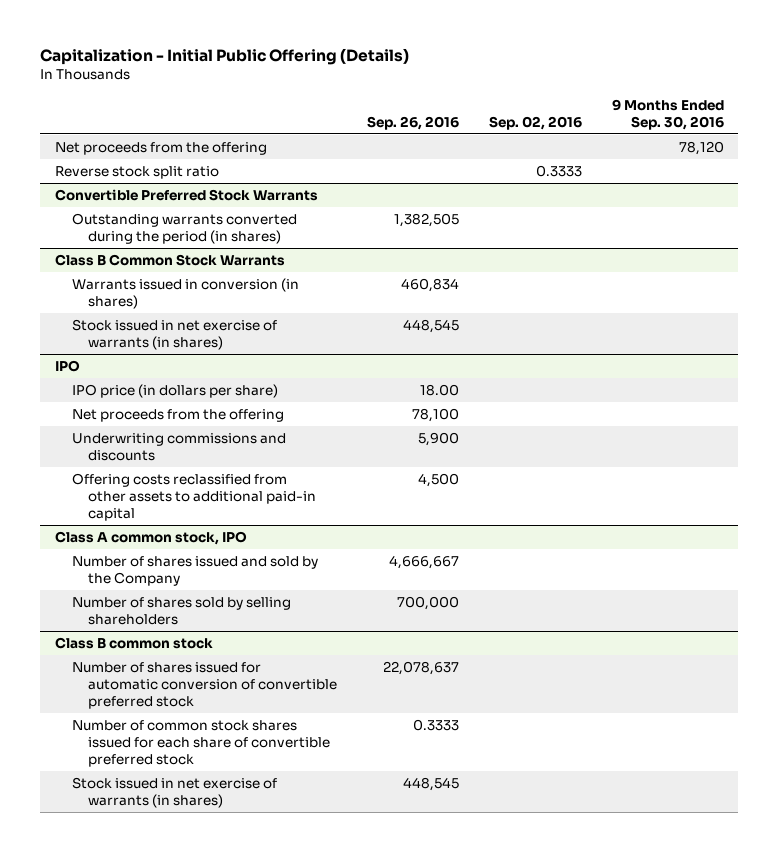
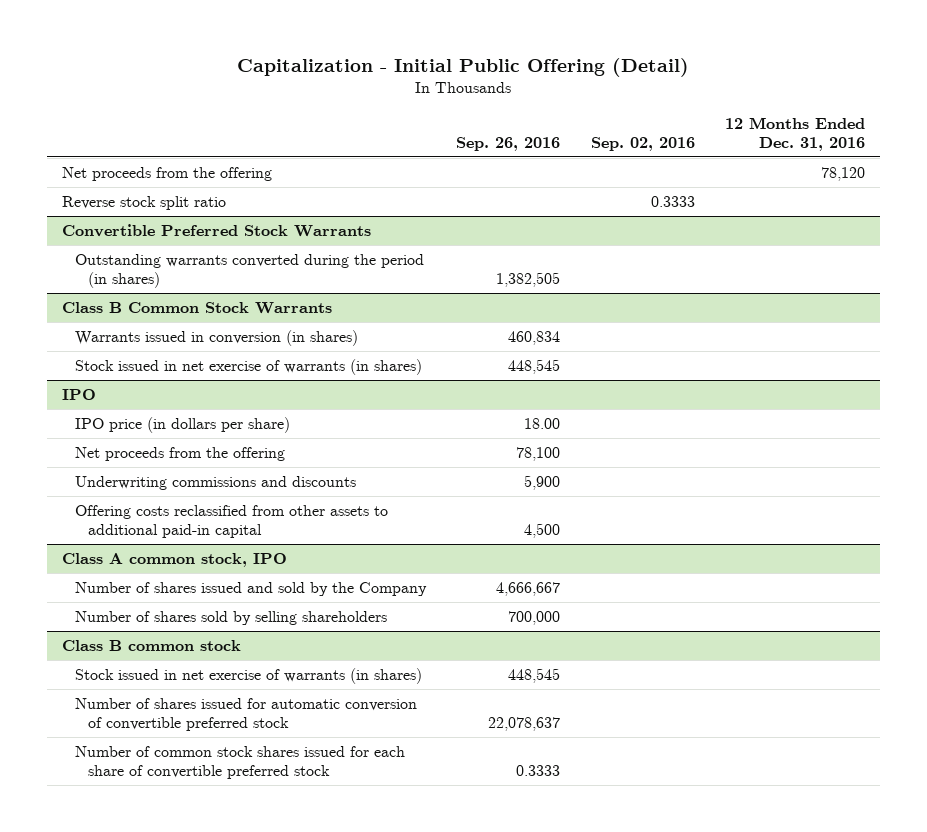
- Capitalization - Initial Public Offering (Details)
+ Capitalization - Initial Public Offering (Detail)
- | Sep. 26, 2016 | Sep. 02, 2016 | 9 Months Ended Sep. 30, 2016
+ | Sep. 26, 2016 | Sep. 02, 2016 | 12 Months Ended Dec. 31, 2016
@ Class B common stock
moved up: Stock issued in net exercise of warrants (in shares) | 448,545 | |

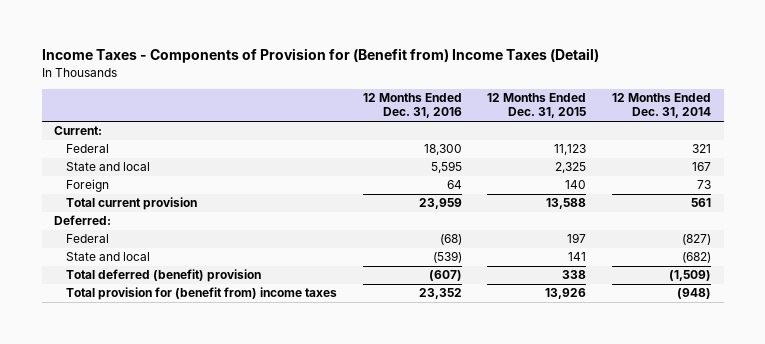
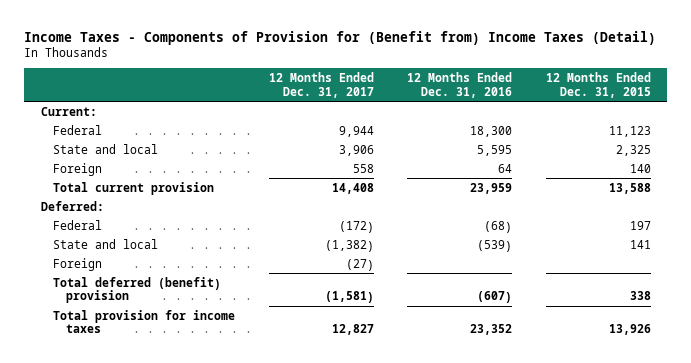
- | 12 Months Ended Dec. 31, 2016 | 12 Months Ended Dec. 31, 2015 | 12 Months Ended Dec. 31, 2014
+ | 12 Months Ended Dec. 31, 2017 | 12 Months Ended Dec. 31, 2016 | 12 Months Ended Dec. 31, 2015
+ Foreign | (27) | |
- Total provision for (benefit from) income taxes | 23,352 | 13,926 | (948)
+ Total provision for income taxes | 12,827 | 23,352 | 13,926

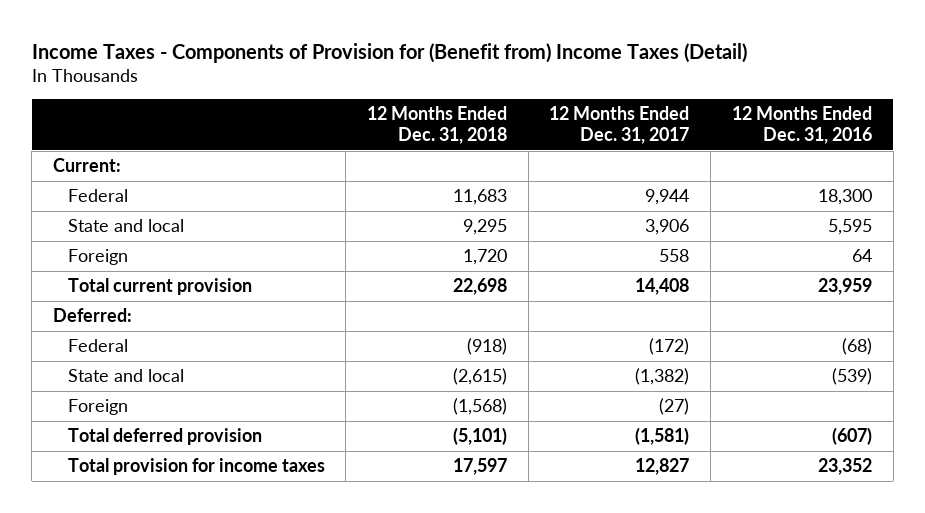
- | 12 Months Ended Dec. 31, 2017 | 12 Months Ended Dec. 31, 2016 | 12 Months Ended Dec. 31, 2015
+ | 12 Months Ended Dec. 31, 2018 | 12 Months Ended Dec. 31, 2017 | 12 Months Ended Dec. 31, 2016
- Total deferred (benefit) provision | (1,581) | (607) | 338
+ Total deferred provision | (5,101) | (1,581) | (607)

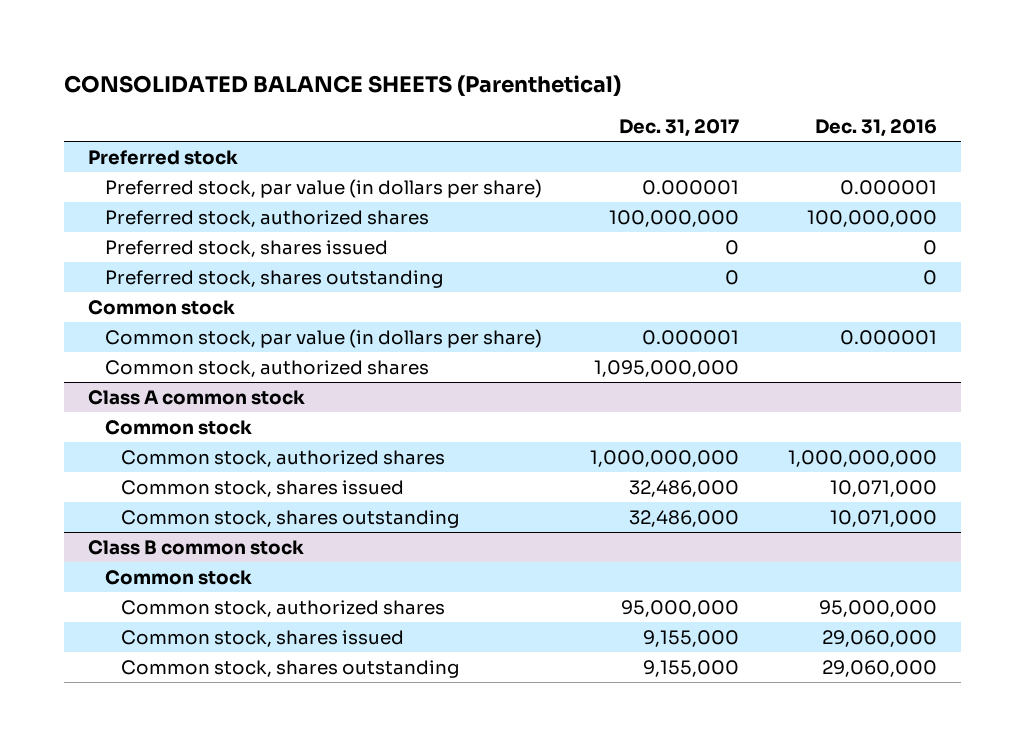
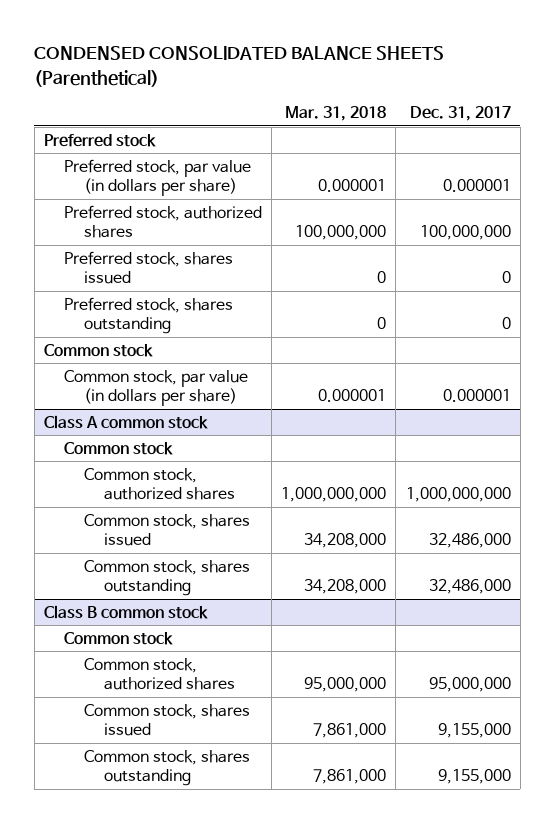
- CONSOLIDATED BALANCE SHEETS (Parenthetical)
+ CONDENSED CONSOLIDATED BALANCE SHEETS (Parenthetical)
- | Dec. 31, 2017 | Dec. 31, 2016
+ | Mar. 31, 2018 | Dec. 31, 2017
- Common stock, authorized shares | 1,095,000,000 |

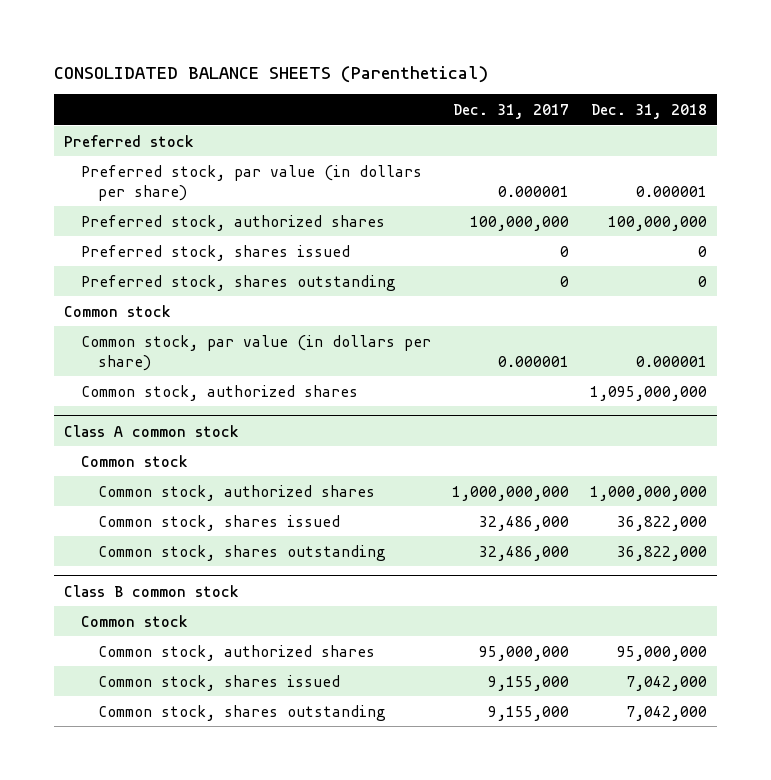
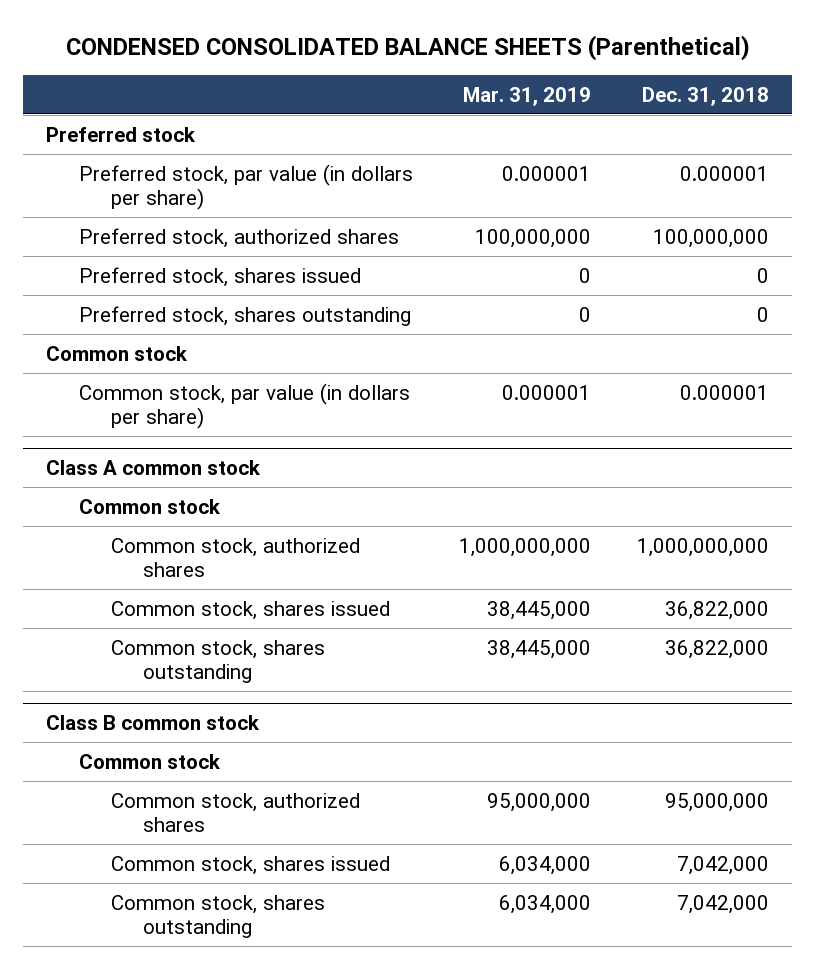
- CONSOLIDATED BALANCE SHEETS (Parenthetical)
+ CONDENSED CONSOLIDATED BALANCE SHEETS (Parenthetical)
- | Dec. 31, 2017 | Dec. 31, 2018
+ | Mar. 31, 2019 | Dec. 31, 2018
- Common stock, authorized shares | | 1,095,000,000

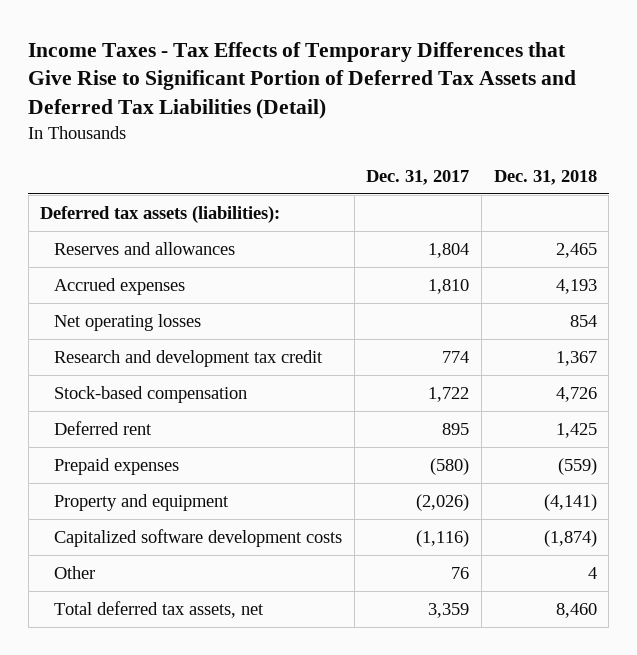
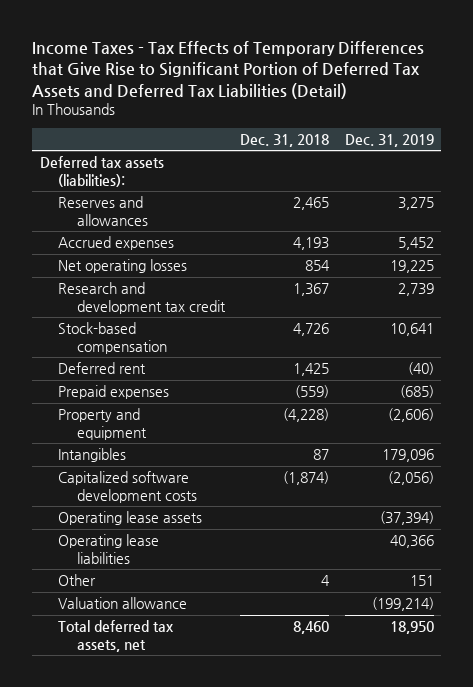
- | Dec. 31, 2017 | Dec. 31, 2018
+ | Dec. 31, 2018 | Dec. 31, 2019
- Property and equipment | (2,026) | (4,141)
+ Property and equipment | (4,228) | (2,606)
+ Intangibles | 87 | 179,096
+ Operating lease assets | | (37,394)
+ Operating lease liabilities | | 40,366
+ Valuation allowance | | (199,214)

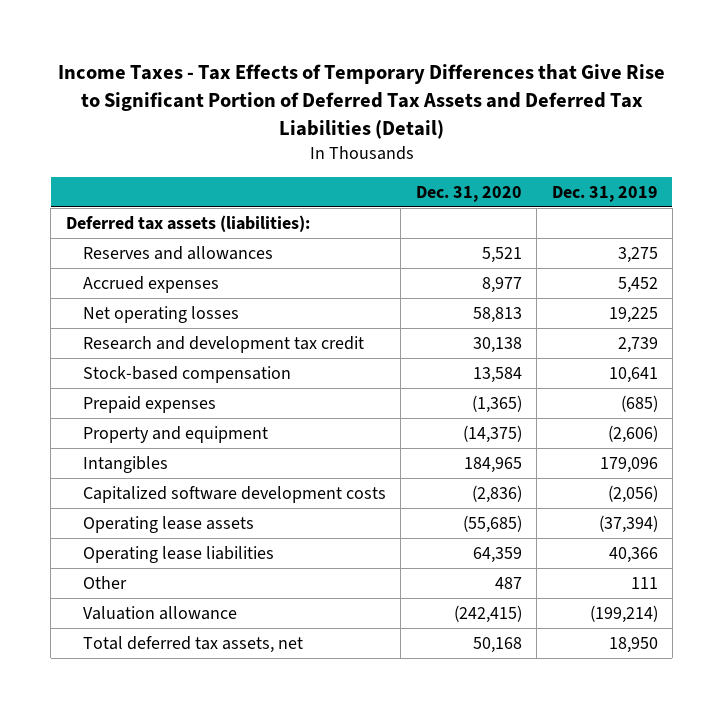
- | Dec. 31, 2018 | Dec. 31, 2019
+ | Dec. 31, 2020 | Dec. 31, 2019
- Deferred rent | 1,425 | (40)
- Other | 4 | 151
+ Other | 487 | 111

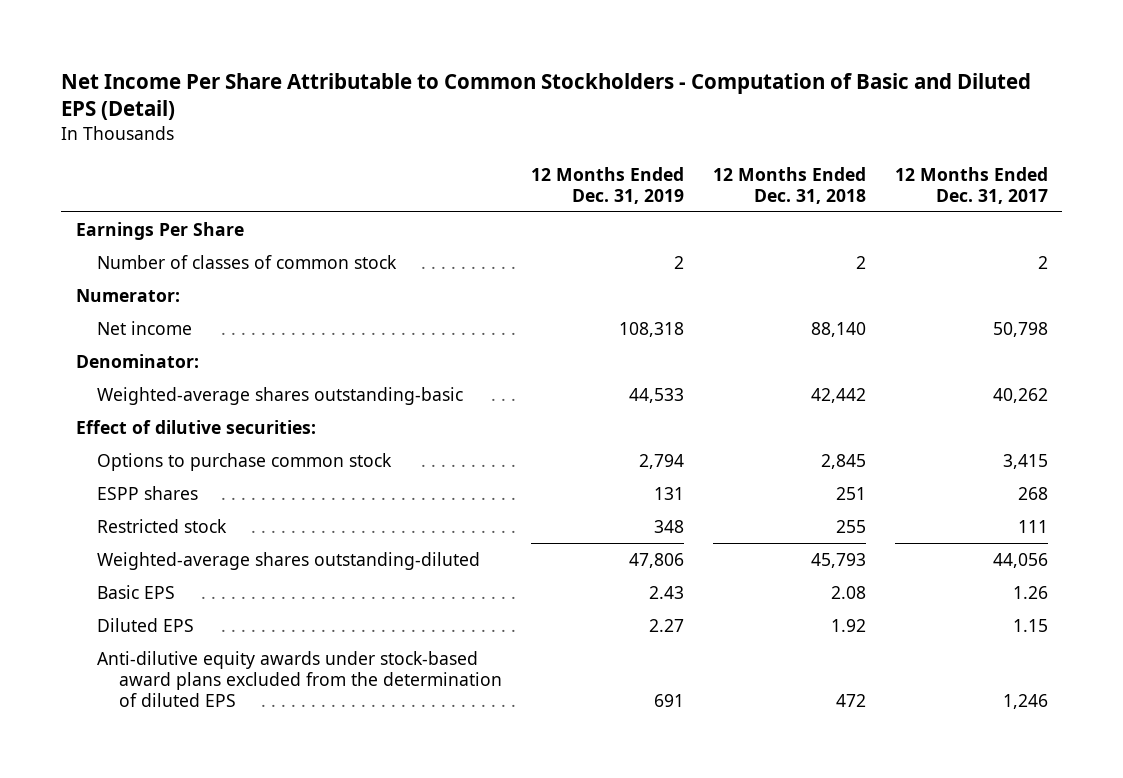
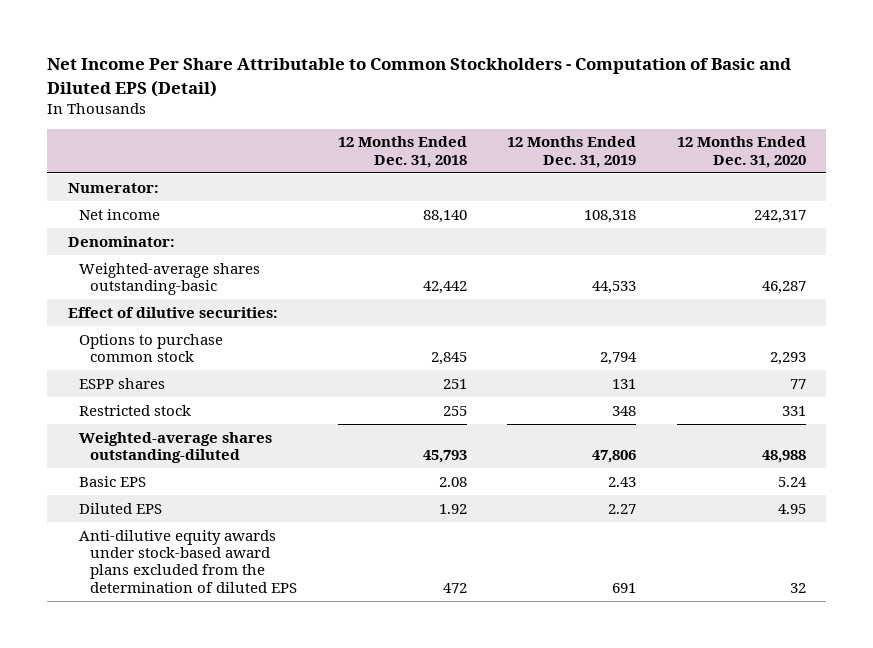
- | 12 Months Ended Dec. 31, 2019 | 12 Months Ended Dec. 31, 2018 | 12 Months Ended Dec. 31, 2017
+ | 12 Months Ended Dec. 31, 2018 | 12 Months Ended Dec. 31, 2019 | 12 Months Ended Dec. 31, 2020
- Earnings Per Share
- Number of classes of common stock | 2 | 2 | 2

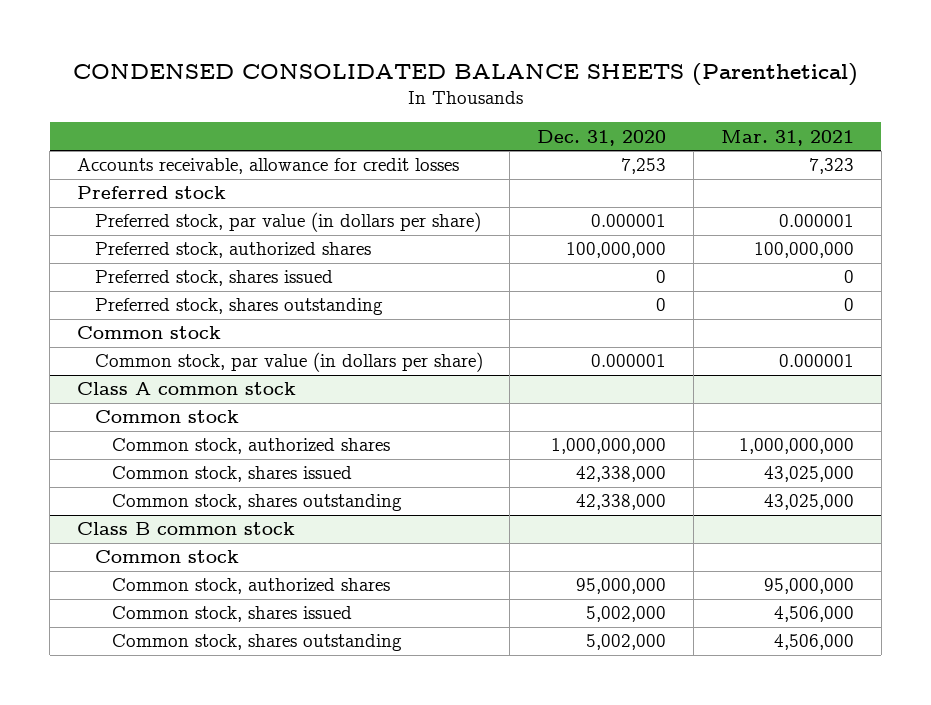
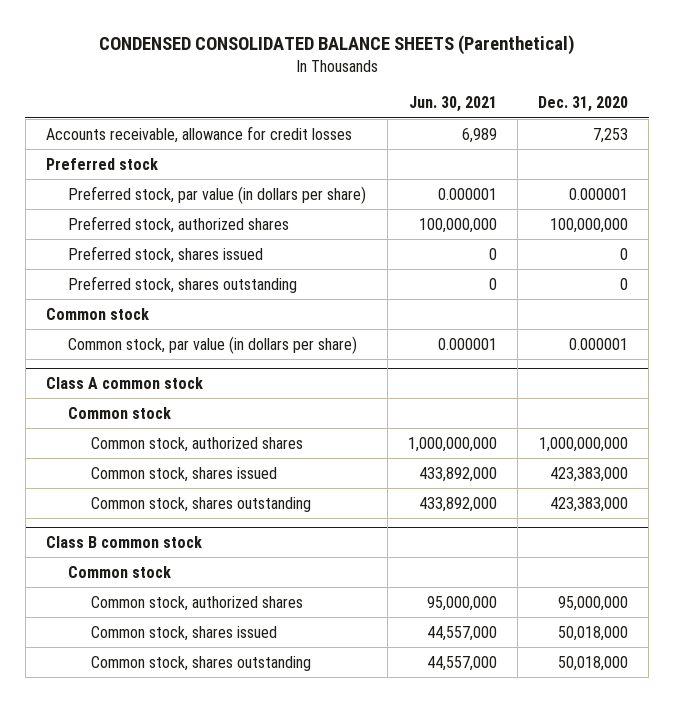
- | Dec. 31, 2020 | Mar. 31, 2021
+ | Jun. 30, 2021 | Dec. 31, 2020
@ Class A common stock
- Common stock, shares issued | 42,338,000 | 43,025,000
- Common stock, shares outstanding | 42,338,000 | 43,025,000
+ Common stock, shares issued | 433,892,000 | 423,383,000
+ Common stock, shares outstanding | 433,892,000 | 423,383,000
@ Class B common stock
- Common stock, shares issued | 5,002,000 | 4,506,000
- Common stock, shares outstanding | 5,002,000 | 4,506,000
+ Common stock, shares issued | 44,557,000 | 50,018,000
+ Common stock, shares outstanding | 44,557,000 | 50,018,000

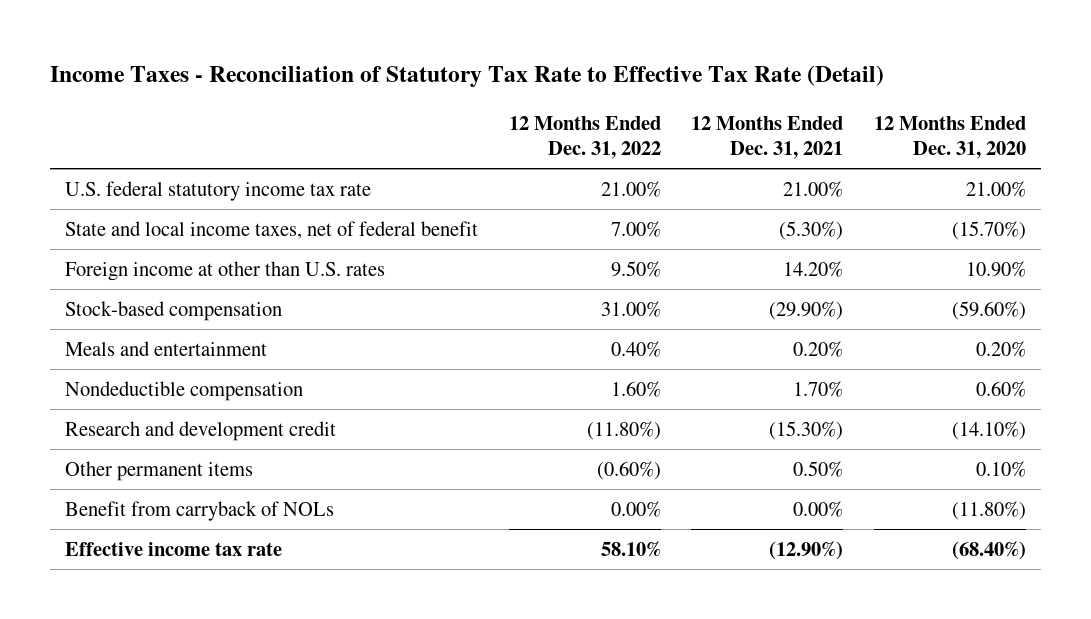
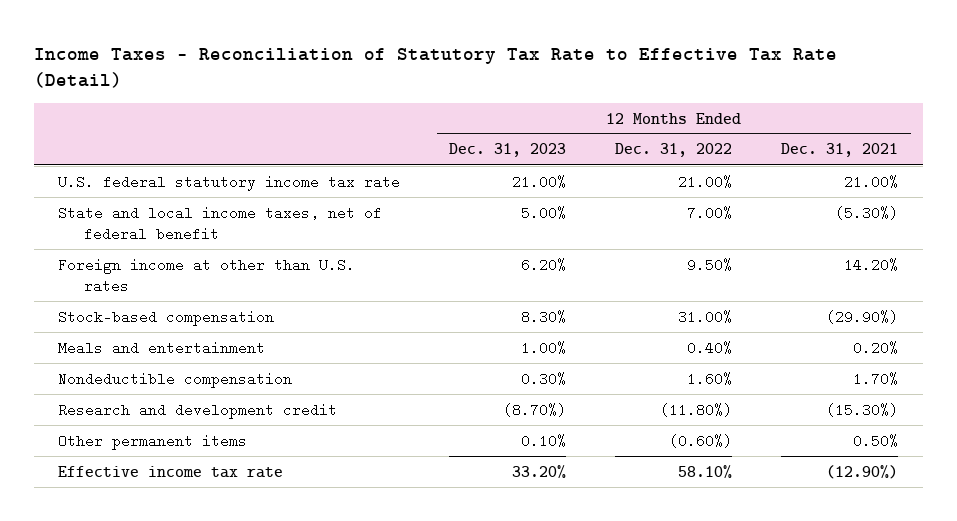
- | 12 Months Ended Dec. 31, 2022 | 12 Months Ended Dec. 31, 2021 | 12 Months Ended Dec. 31, 2020
+ | 12 Months Ended Dec. 31, 2023 | 12 Months Ended Dec. 31, 2022 | 12 Months Ended Dec. 31, 2021
- Benefit from carryback of NOLs | 0.00% | 0.00% | (11.80%)

